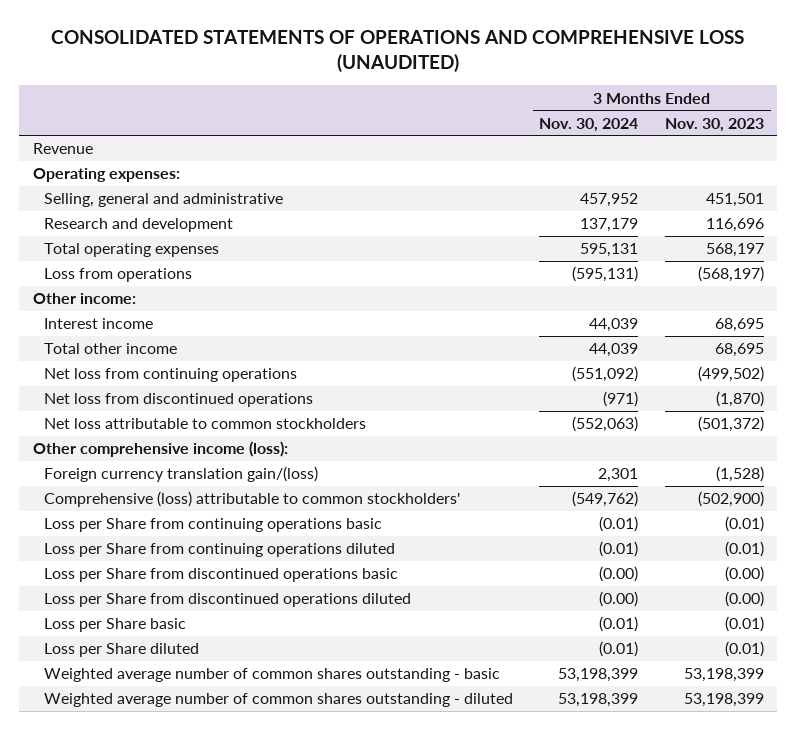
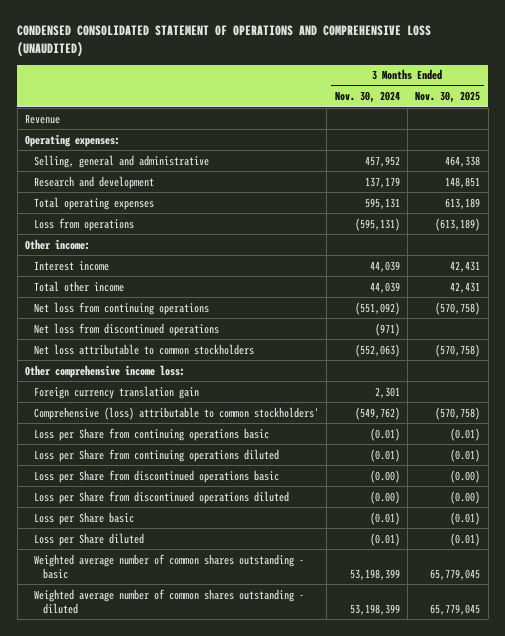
- CONSOLIDATED STATEMENTS OF OPERATIONS AND COMPREHENSIVE LOSS (UNAUDITED)
+ CONDENSED CONSOLIDATED STATEMENT OF OPERATIONS AND COMPREHENSIVE LOSS (UNAUDITED)
- | 3 Months Ended Nov. 30, 2024 | 3 Months Ended Nov. 30, 2023
+ | 3 Months Ended Nov. 30, 2024 | 3 Months Ended Nov. 30, 2025
- Other comprehensive income (loss):
- Foreign currency translation gain/(loss) | 2,301 | (1,528)
+ Other comprehensive income loss:
+ Foreign currency translation gain | 2,301 |

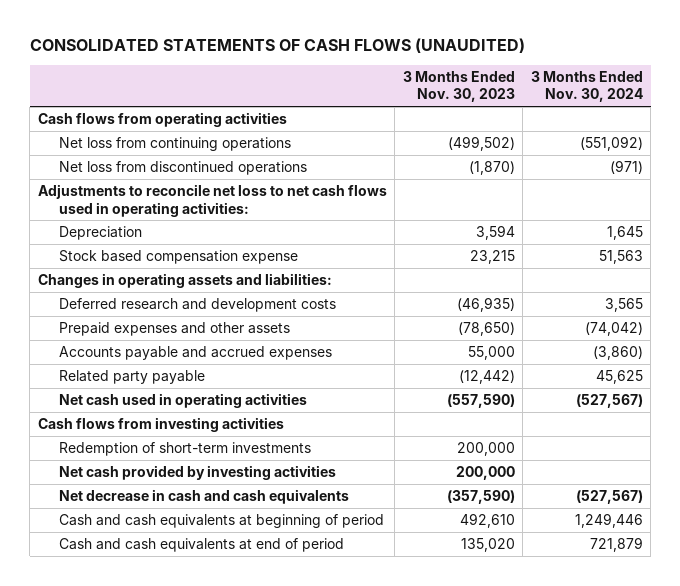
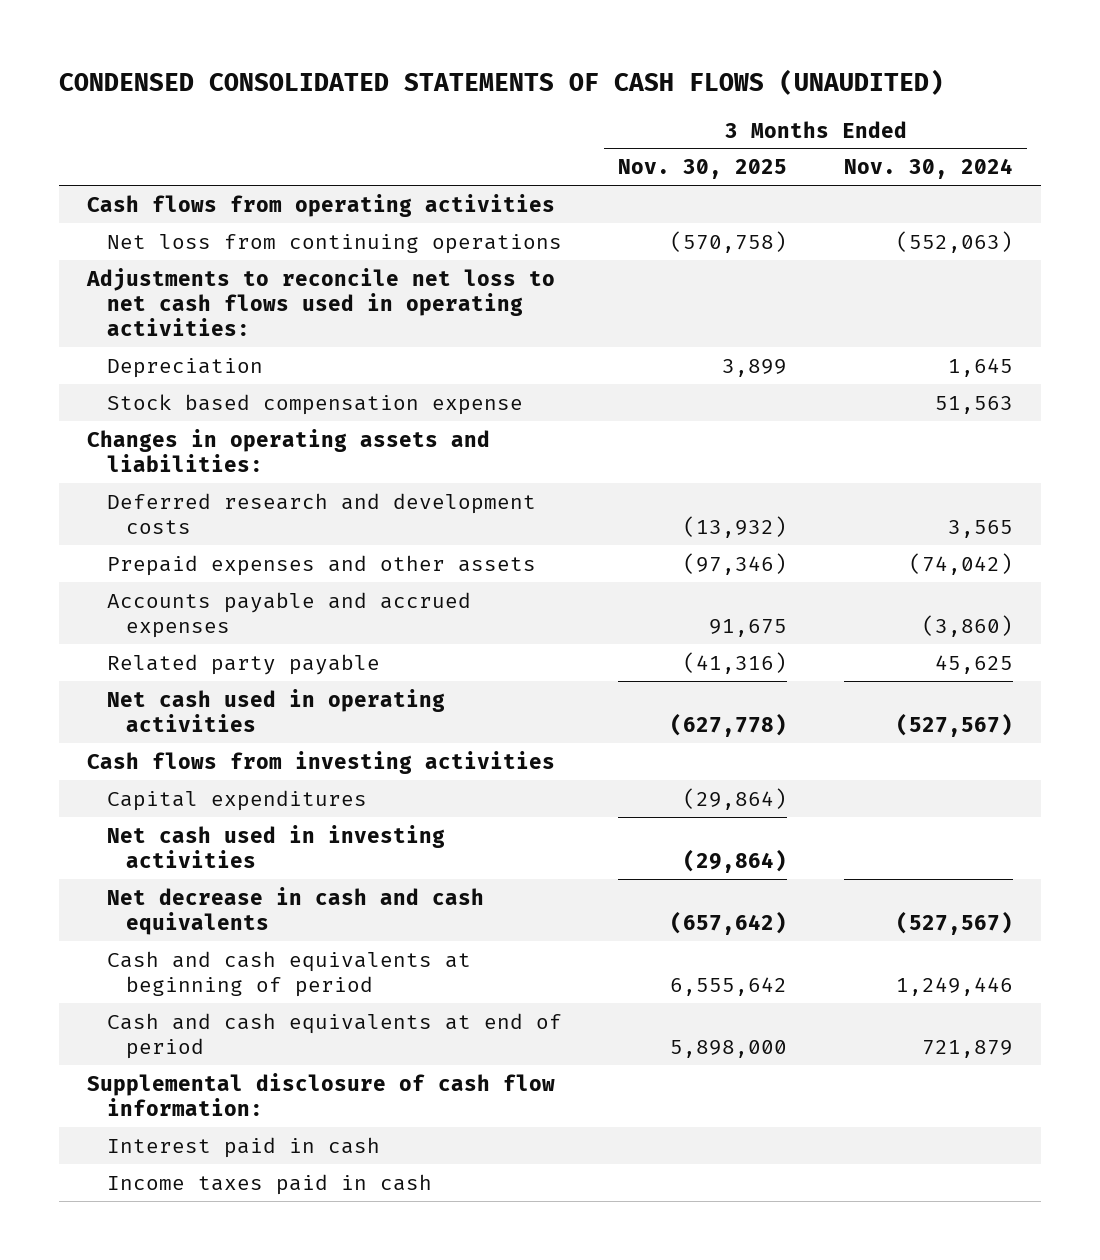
- CONSOLIDATED STATEMENTS OF CASH FLOWS (UNAUDITED)
+ CONDENSED CONSOLIDATED STATEMENTS OF CASH FLOWS (UNAUDITED)
- | 3 Months Ended Nov. 30, 2023 | 3 Months Ended Nov. 30, 2024
+ | 3 Months Ended Nov. 30, 2025 | 3 Months Ended Nov. 30, 2024
- Net loss from continuing operations | (499,502) | (551,092)
- Net loss from discontinued operations | (1,870) | (971)
+ Net loss from continuing operations | (570,758) | (552,063)
- Redemption of short-term investments | 200,000 |
- Net cash provided by investing activities | 200,000 |
+ Capital expenditures | (29,864) |
+ Net cash used in investing activities | (29,864) |
+ Supplemental disclosure of cash flow information:
+ Interest paid in cash
+ Income taxes paid in cash

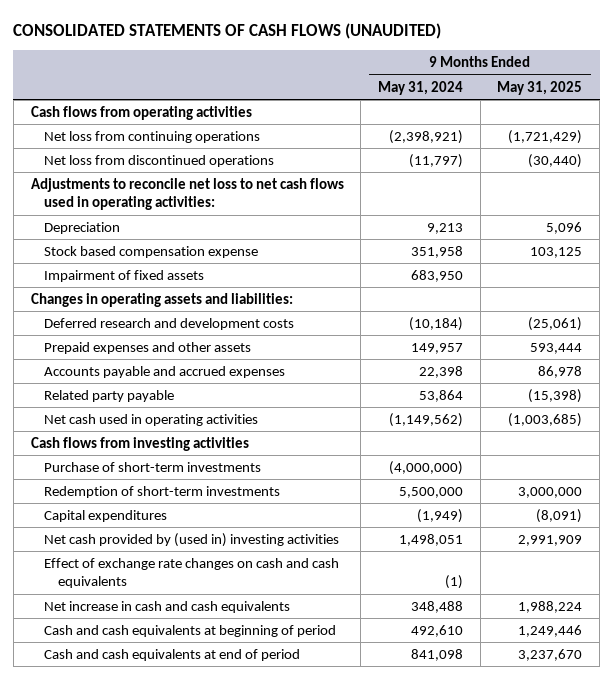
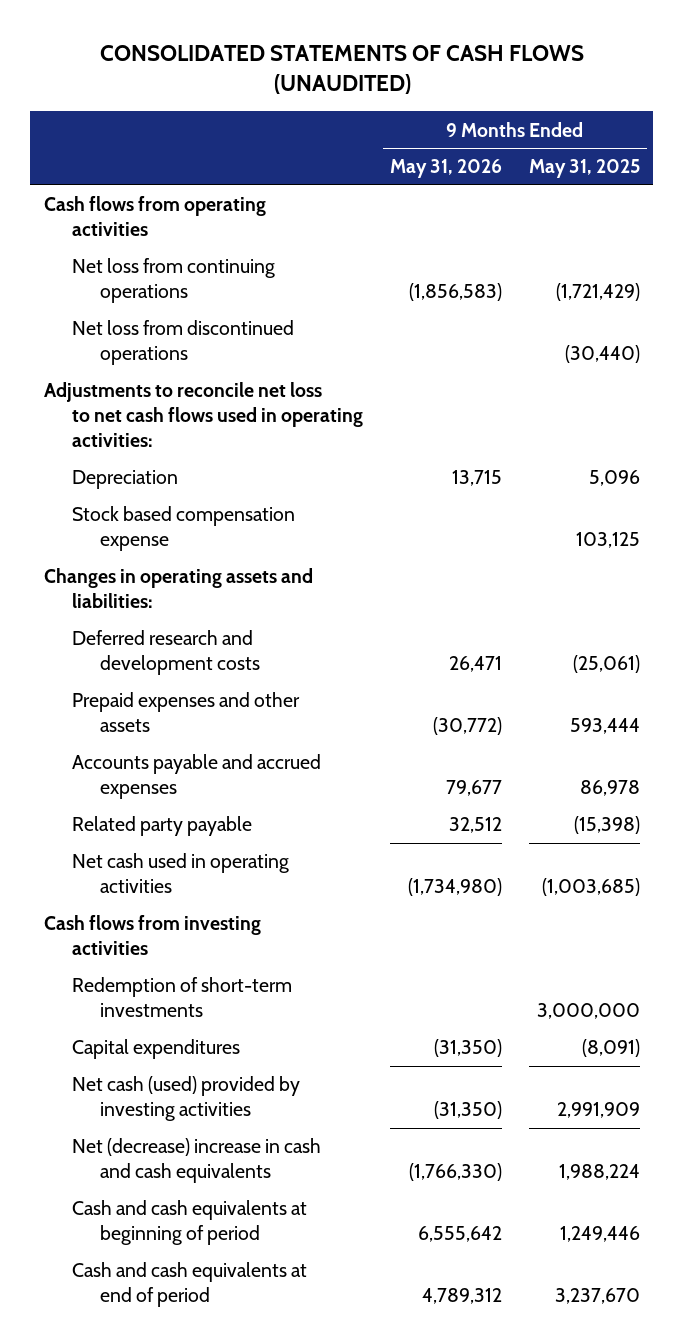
- | 9 Months Ended May 31, 2024 | 9 Months Ended May 31, 2025
+ | 9 Months Ended May 31, 2026 | 9 Months Ended May 31, 2025
- Impairment of fixed assets | 683,950 |
- Purchase of short-term investments | (4,000,000) |
- Net cash provided by (used in) investing activities | 1,498,051 | 2,991,909
- Effect of exchange rate changes on cash and cash equivalents | (1) |
- Net increase in cash and cash equivalents | 348,488 | 1,988,224
+ Net cash (used) provided by investing activities | (31,350) | 2,991,909
+ Net (decrease) increase in cash and cash equivalents | (1,766,330) | 1,988,224

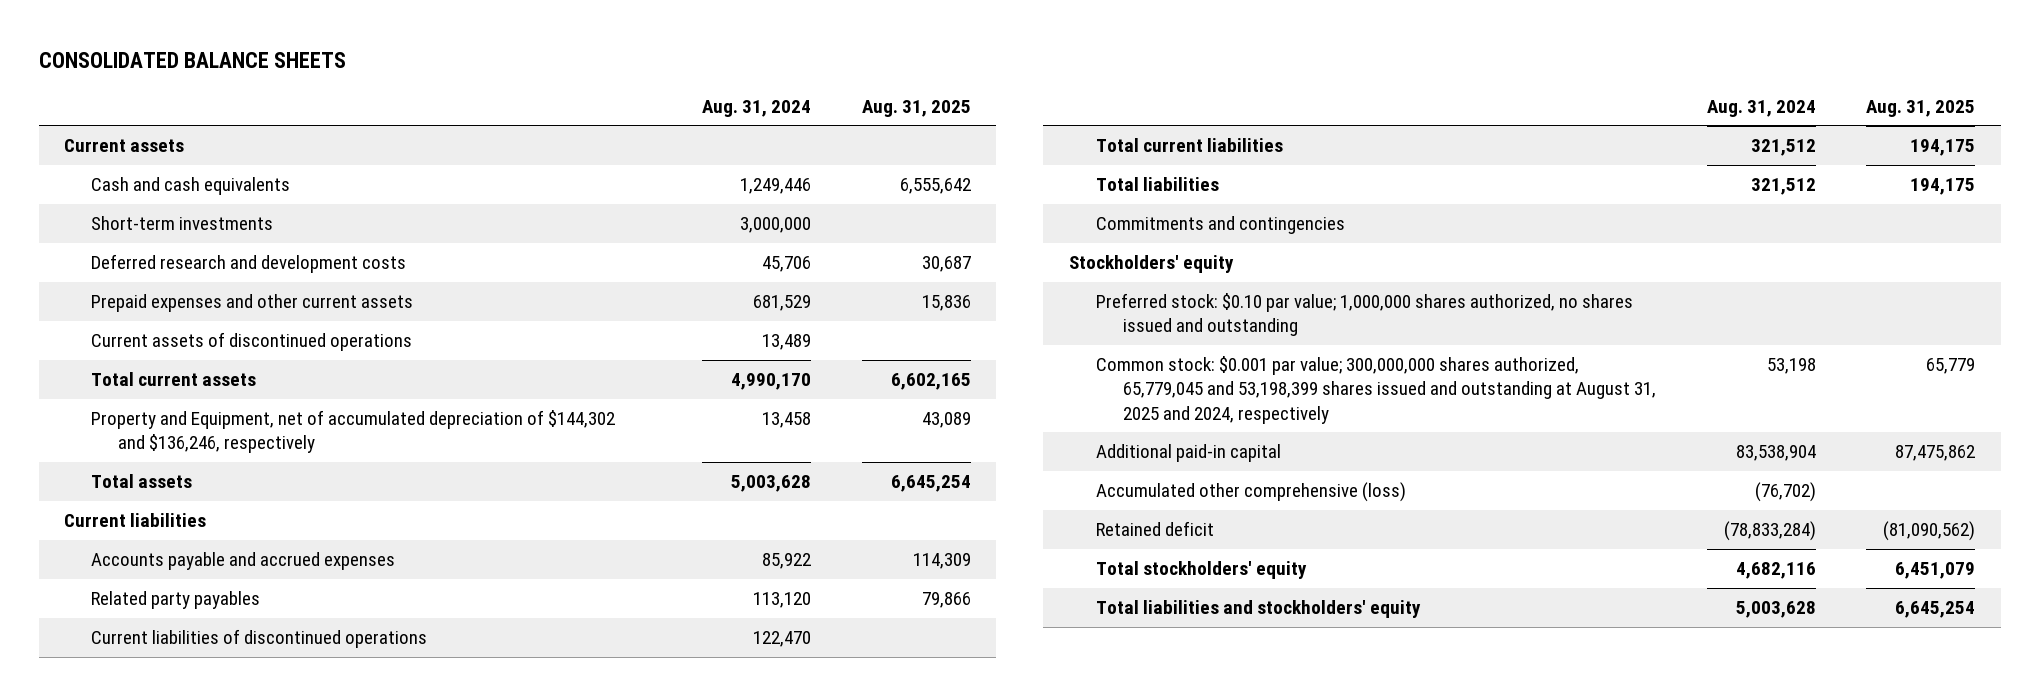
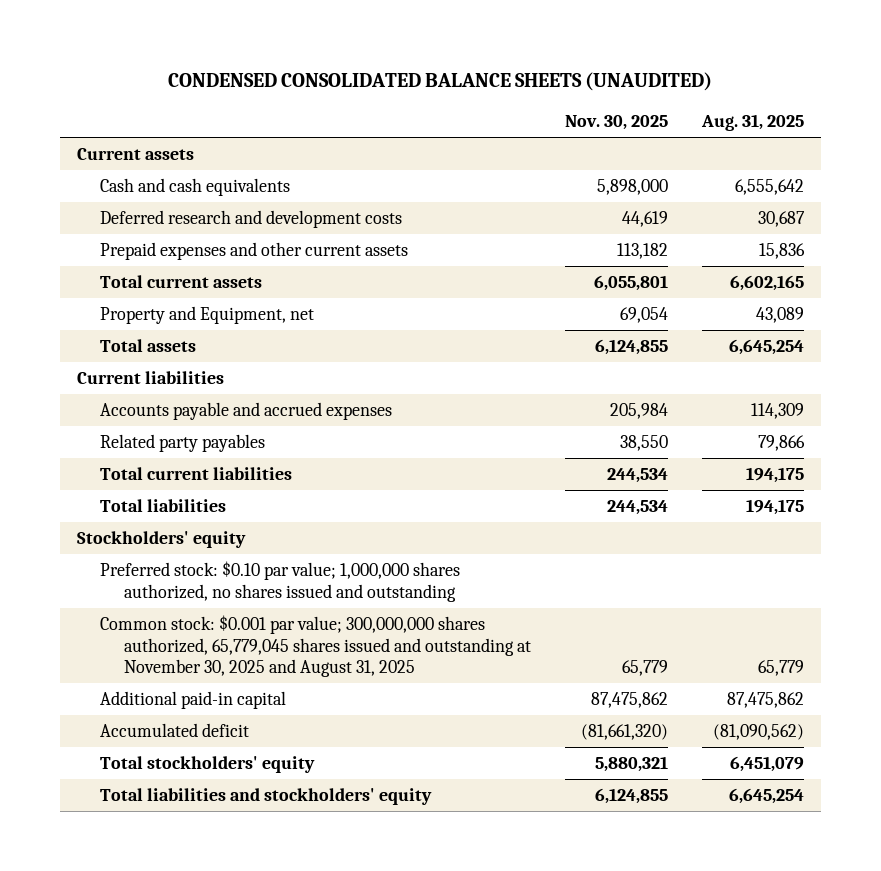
- CONSOLIDATED BALANCE SHEETS
+ CONDENSED CONSOLIDATED BALANCE SHEETS (UNAUDITED)
- | Aug. 31, 2024 | Aug. 31, 2025
+ | Nov. 30, 2025 | Aug. 31, 2025
- Short-term investments | 3,000,000 |
- Current assets of discontinued operations | 13,489 |
- Property and Equipment, net of accumulated depreciation of $144,302 and $136,246, respectively | 13,458 | 43,089
+ Property and Equipment, net | 69,054 | 43,089
- Current liabilities of discontinued operations | 122,470 |
- Commitments and contingencies
- Common stock: $0.001 par value; 300,000,000 shares authorized, 65,779,045 and 53,198,399 shares issued and outstanding at August 31, 2025 and 2024, respectively | 53,198 | 65,779
+ Common stock: $0.001 par value; 300,000,000 shares authorized, 65,779,045 shares issued and outstanding at November 30, 2025 and August 31, 2025 | 65,779 | 65,779
- Accumulated other comprehensive (loss) | (76,702) |
- Retained deficit | (78,833,284) | (81,090,562)
+ Accumulated deficit | (81,661,320) | (81,090,562)

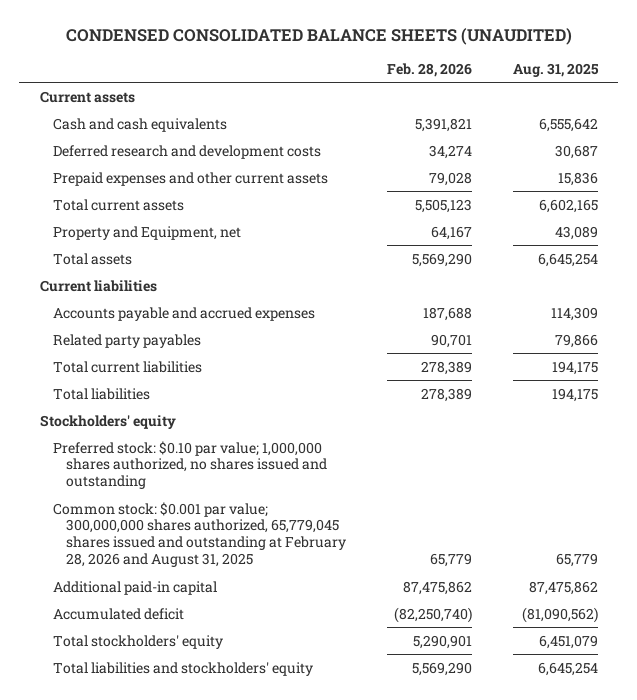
- | Nov. 30, 2025 | Aug. 31, 2025
+ | Feb. 28, 2026 | Aug. 31, 2025
- Common stock: $0.001 par value; 300,000,000 shares authorized, 65,779,045 shares issued and outstanding at November 30, 2025 and August 31, 2025 | 65,779 | 65,779
+ Common stock: $0.001 par value; 300,000,000 shares authorized, 65,779,045 shares issued and outstanding at February 28, 2026 and August 31, 2025 | 65,779 | 65,779

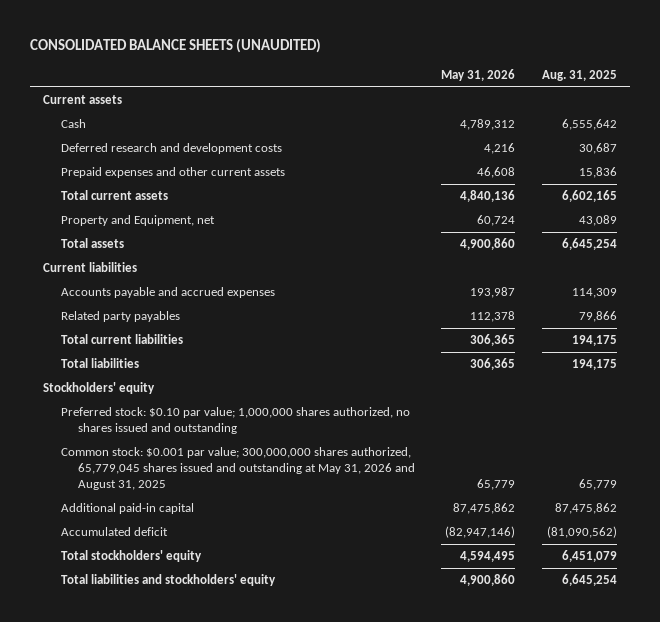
- CONDENSED CONSOLIDATED BALANCE SHEETS (UNAUDITED)
+ CONSOLIDATED BALANCE SHEETS (UNAUDITED)
- | Feb. 28, 2026 | Aug. 31, 2025
+ | May 31, 2026 | Aug. 31, 2025
- Cash and cash equivalents | 5,391,821 | 6,555,642
+ Cash | 4,789,312 | 6,555,642
- Common stock: $0.001 par value; 300,000,000 shares authorized, 65,779,045 shares issued and outstanding at February 28, 2026 and August 31, 2025 | 65,779 | 65,779
+ Common stock: $0.001 par value; 300,000,000 shares authorized, 65,779,045 shares issued and outstanding at May 31, 2026 and August 31, 2025 | 65,779 | 65,779

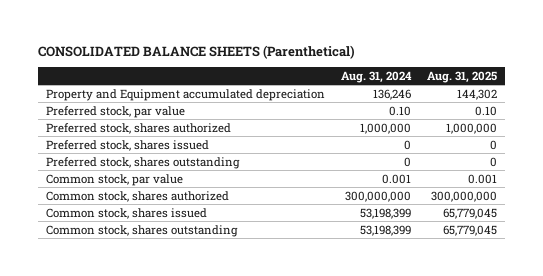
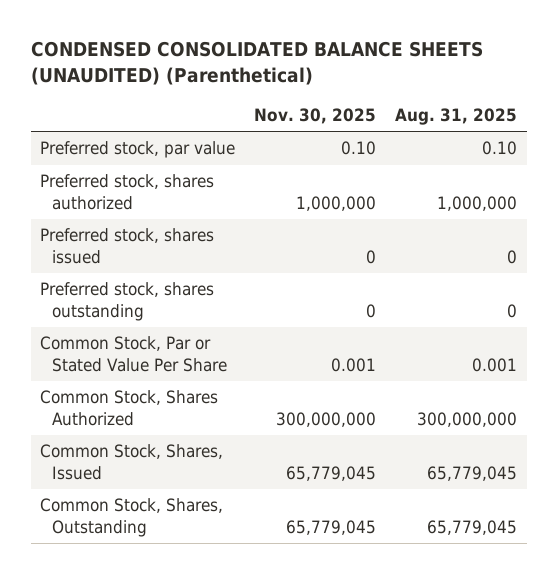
- CONSOLIDATED BALANCE SHEETS (Parenthetical)
+ CONDENSED CONSOLIDATED BALANCE SHEETS (UNAUDITED) (Parenthetical)
- | Aug. 31, 2024 | Aug. 31, 2025
+ | Nov. 30, 2025 | Aug. 31, 2025
- Property and Equipment accumulated depreciation | 136,246 | 144,302
- Common stock, par value | 0.001 | 0.001
- Common stock, shares authorized | 300,000,000 | 300,000,000
- Common stock, shares issued | 53,198,399 | 65,779,045
- Common stock, shares outstanding | 53,198,399 | 65,779,045
+ Common Stock, Par or Stated Value Per Share | 0.001 | 0.001
+ Common Stock, Shares Authorized | 300,000,000 | 300,000,000
+ Common Stock, Shares, Issued | 65,779,045 | 65,779,045
+ Common Stock, Shares, Outstanding | 65,779,045 | 65,779,045

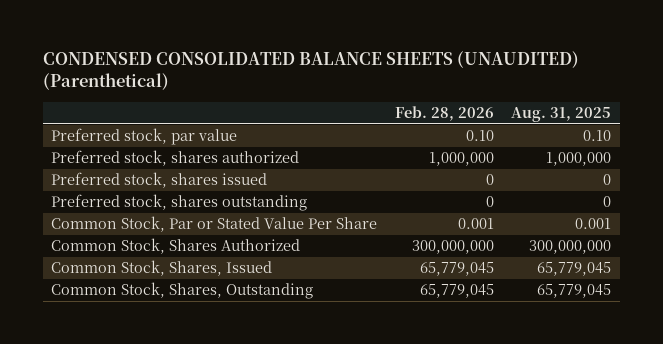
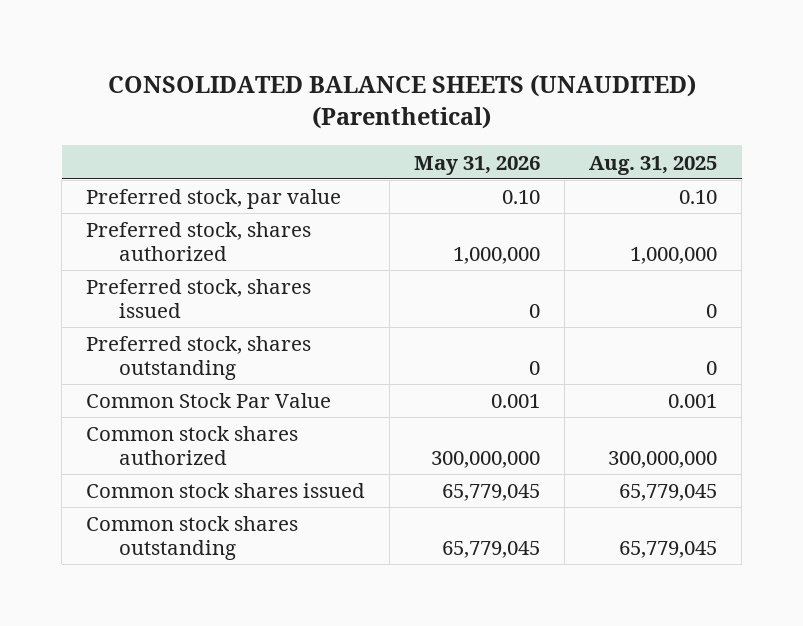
- CONDENSED CONSOLIDATED BALANCE SHEETS (UNAUDITED) (Parenthetical)
+ CONSOLIDATED BALANCE SHEETS (UNAUDITED) (Parenthetical)
- | Feb. 28, 2026 | Aug. 31, 2025
+ | May 31, 2026 | Aug. 31, 2025
- Common Stock, Par or Stated Value Per Share | 0.001 | 0.001
- Common Stock, Shares Authorized | 300,000,000 | 300,000,000
- Common Stock, Shares, Issued | 65,779,045 | 65,779,045
- Common Stock, Shares, Outstanding | 65,779,045 | 65,779,045
+ Common Stock Par Value | 0.001 | 0.001
+ Common stock shares authorized | 300,000,000 | 300,000,000
+ Common stock shares issued | 65,779,045 | 65,779,045
+ Common stock shares outstanding | 65,779,045 | 65,779,045

